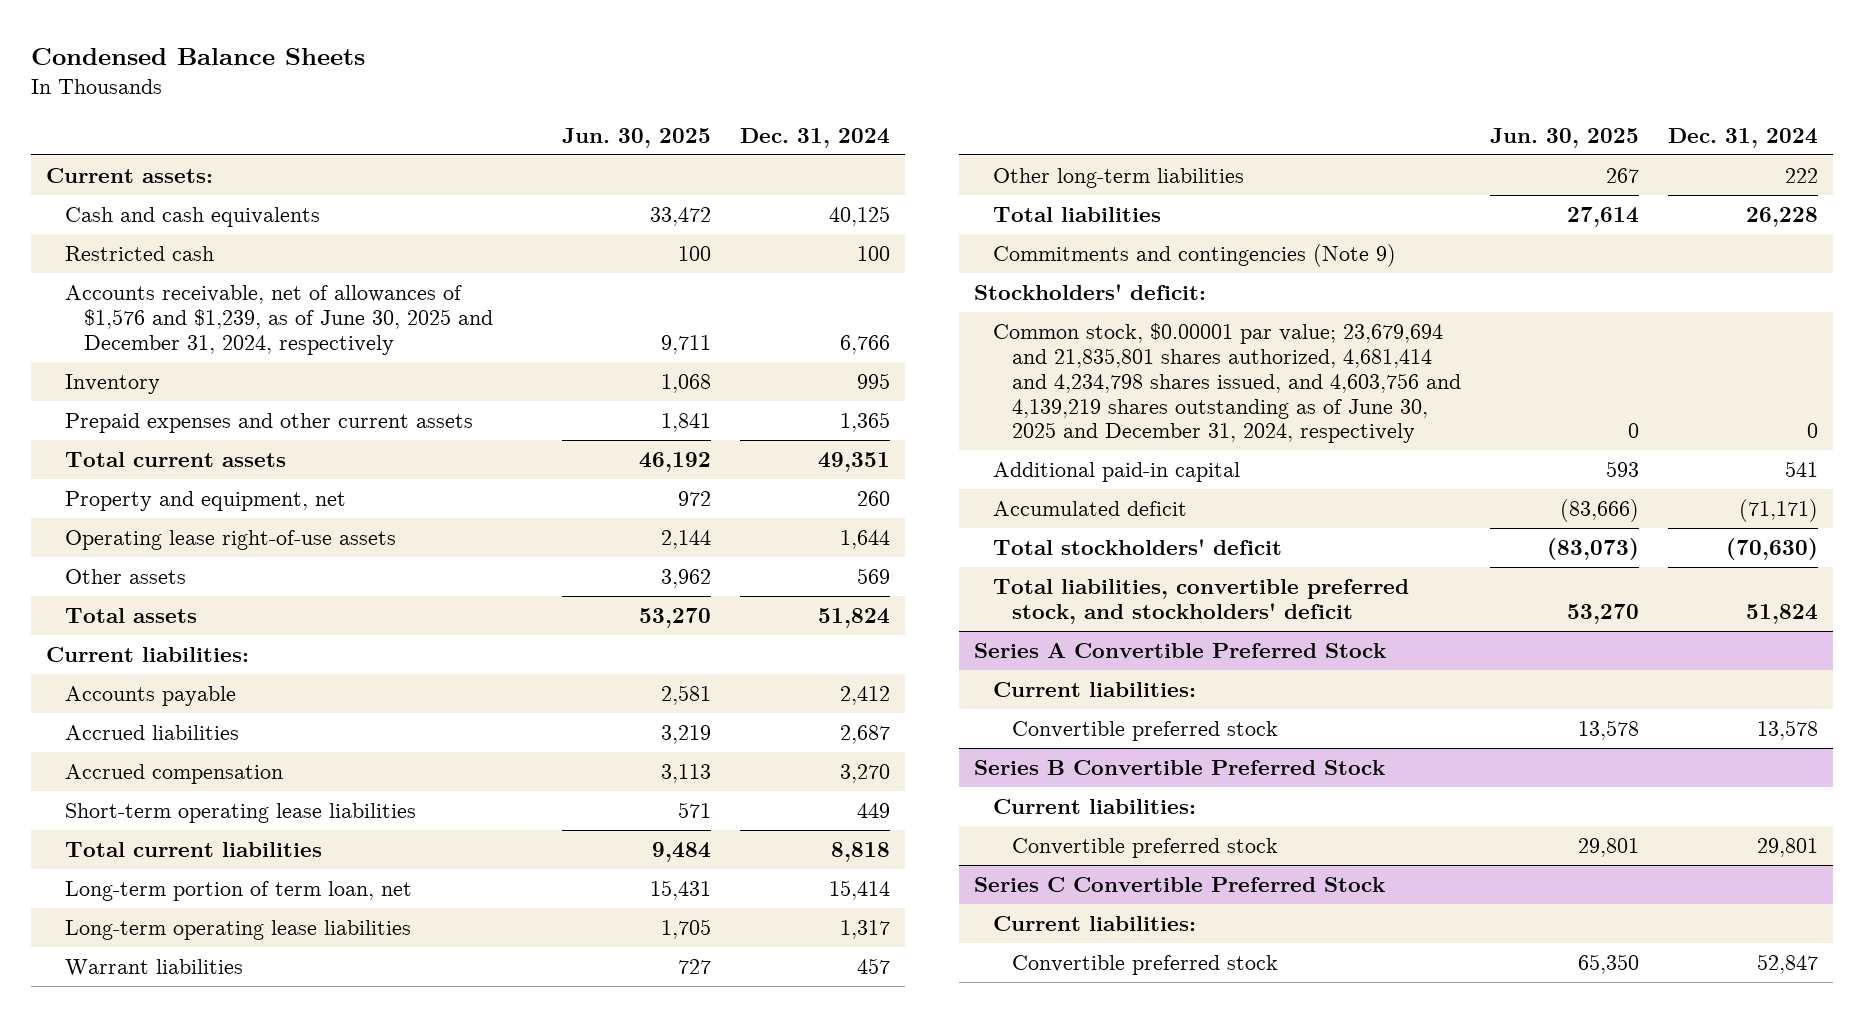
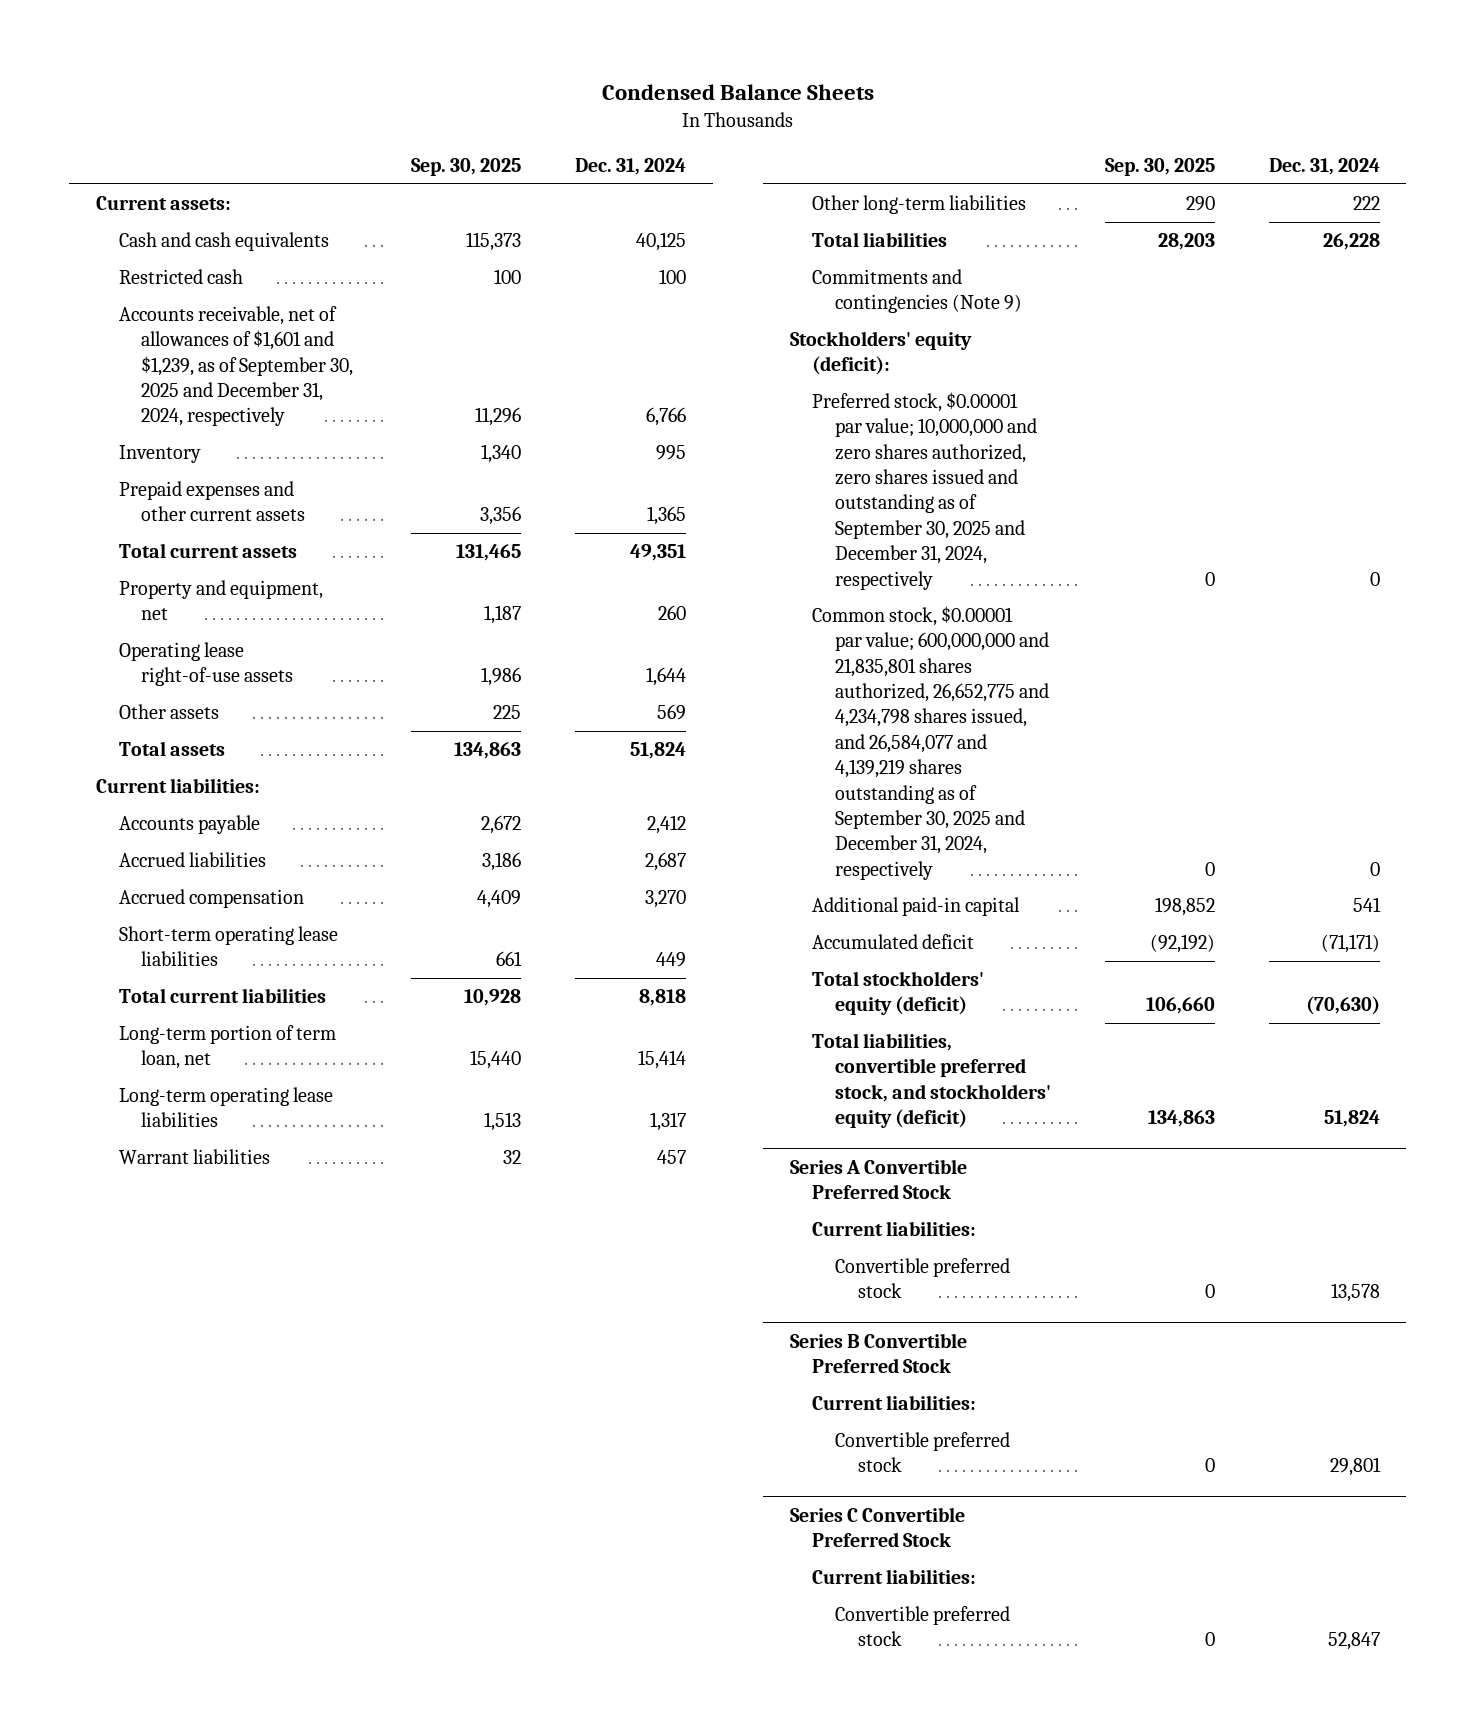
- | Jun. 30, 2025 | Dec. 31, 2024
+ | Sep. 30, 2025 | Dec. 31, 2024
- Accounts receivable, net of allowances of $1,576 and $1,239, as of June 30, 2025 and December 31, 2024, respectively | 9,711 | 6,766
+ Accounts receivable, net of allowances of $1,601 and $1,239, as of September 30, 2025 and December 31, 2024, respectively | 11,296 | 6,766
- Stockholders' deficit:
- Common stock, $0.00001 par value; 23,679,694 and 21,835,801 shares authorized, 4,681,414 and 4,234,798 shares issued, and 4,603,756 and 4,139,219 shares outstanding as of June 30, 2025 and December 31, 2024, respectively | 0 | 0
+ Stockholders' equity (deficit):
+ Preferred stock, $0.00001 par value; 10,000,000 and zero shares authorized, zero shares issued and outstanding as of September 30, 2025 and December 31, 2024, respectively | 0 | 0
+ Common stock, $0.00001 par value; 600,000,000 and 21,835,801 shares authorized, 26,652,775 and 4,234,798 shares issued, and 26,584,077 and 4,139,219 shares outstanding as of September 30, 2025 and December 31, 2024, respectively | 0 | 0
- Total stockholders' deficit | (83,073) | (70,630)
- Total liabilities, convertible preferred stock, and stockholders' deficit | 53,270 | 51,824
+ Total stockholders' equity (deficit) | 106,660 | (70,630)
+ Total liabilities, convertible preferred stock, and stockholders' equity (deficit) | 134,863 | 51,824

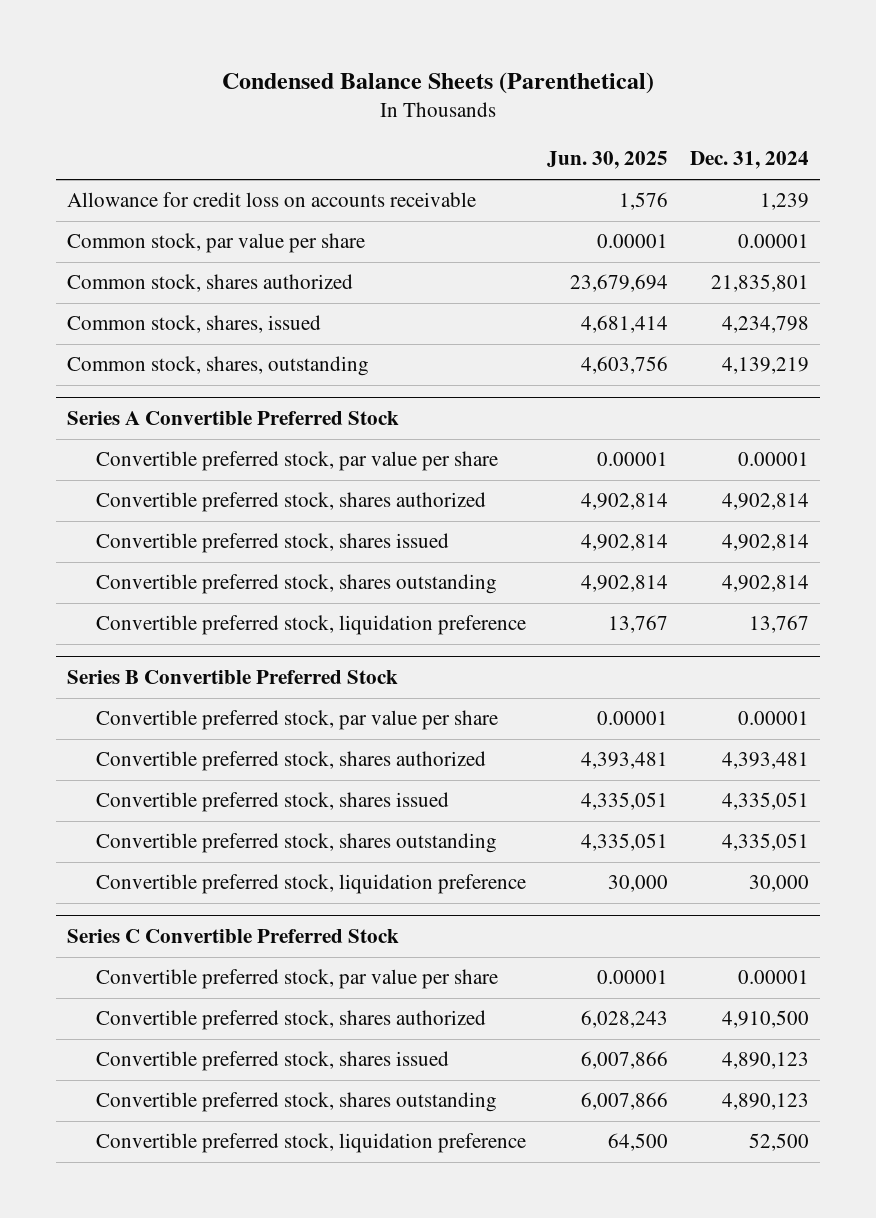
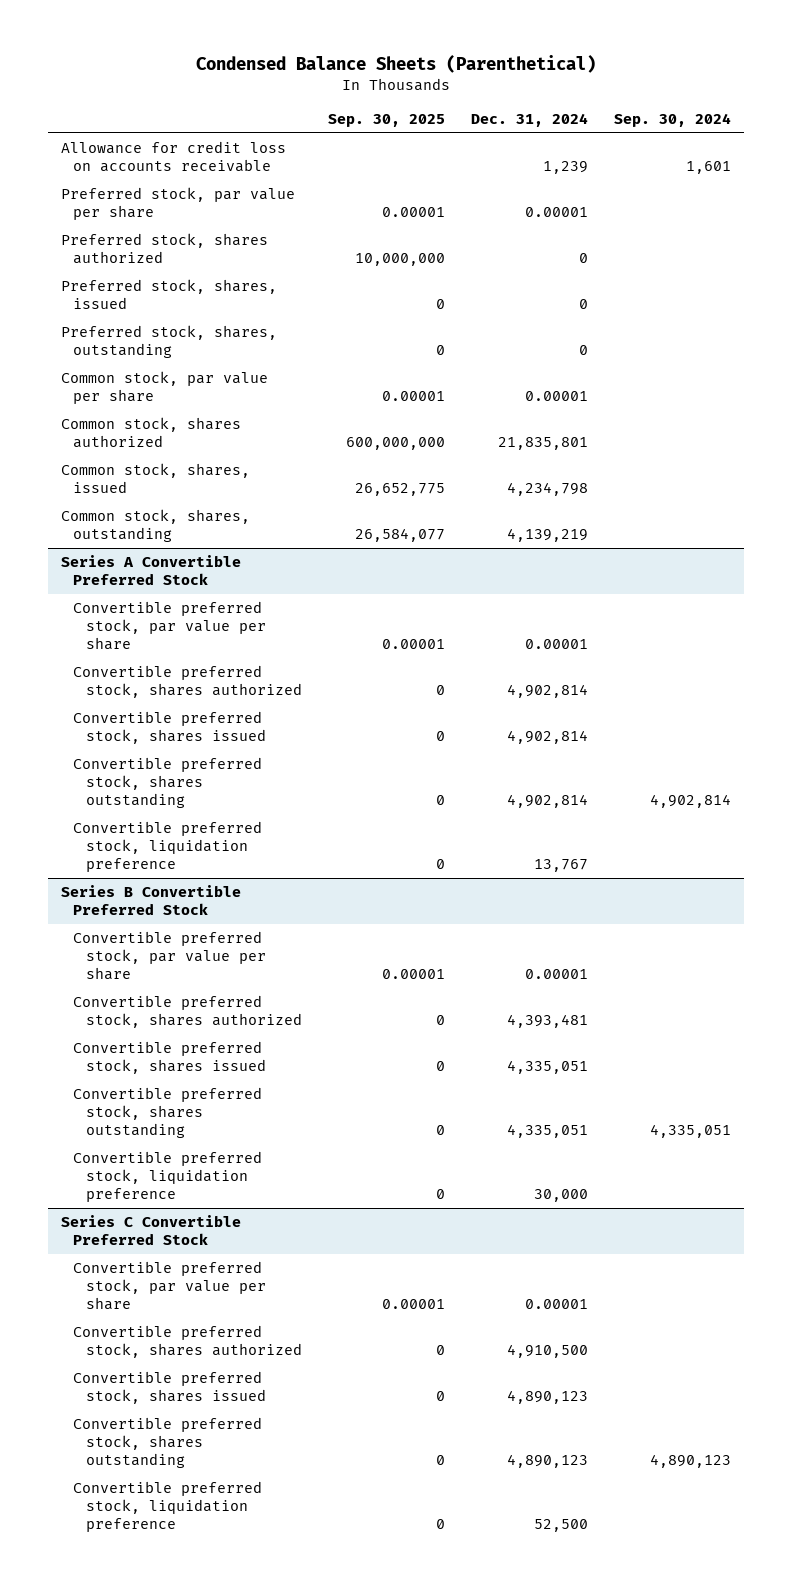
- | Jun. 30, 2025 | Dec. 31, 2024
+ | Sep. 30, 2025 | Dec. 31, 2024 | Sep. 30, 2024
+ Preferred stock, par value per share | 0.00001 | 0.00001 |
+ Preferred stock, shares authorized | 10,000,000 | 0 |
+ Preferred stock, shares, issued | 0 | 0 |
+ Preferred stock, shares, outstanding | 0 | 0 |

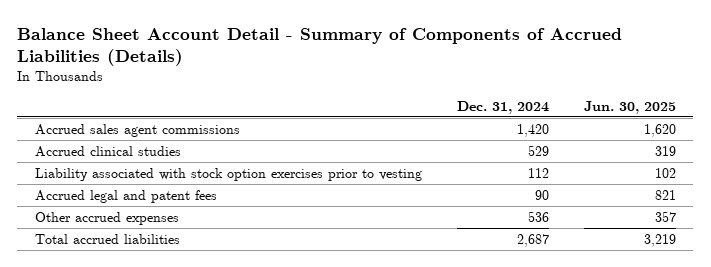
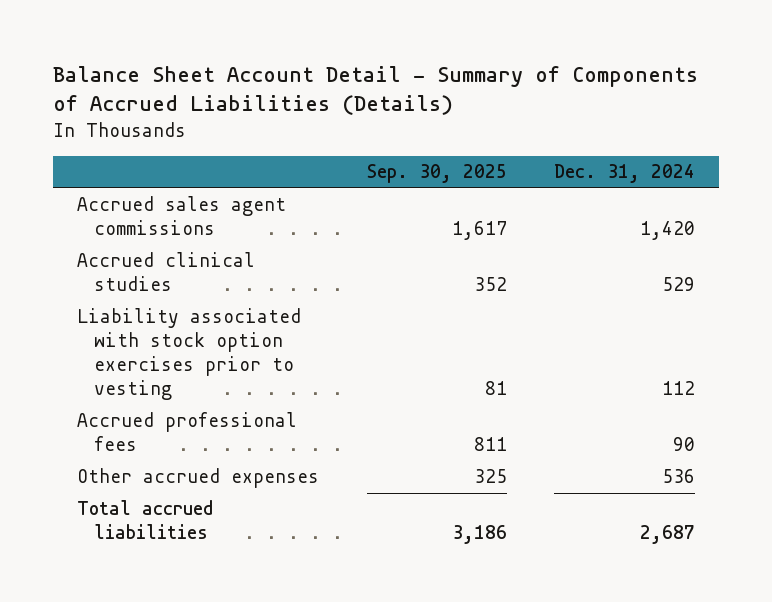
- | Dec. 31, 2024 | Jun. 30, 2025
+ | Sep. 30, 2025 | Dec. 31, 2024
- Accrued legal and patent fees | 90 | 821
+ Accrued professional fees | 811 | 90

